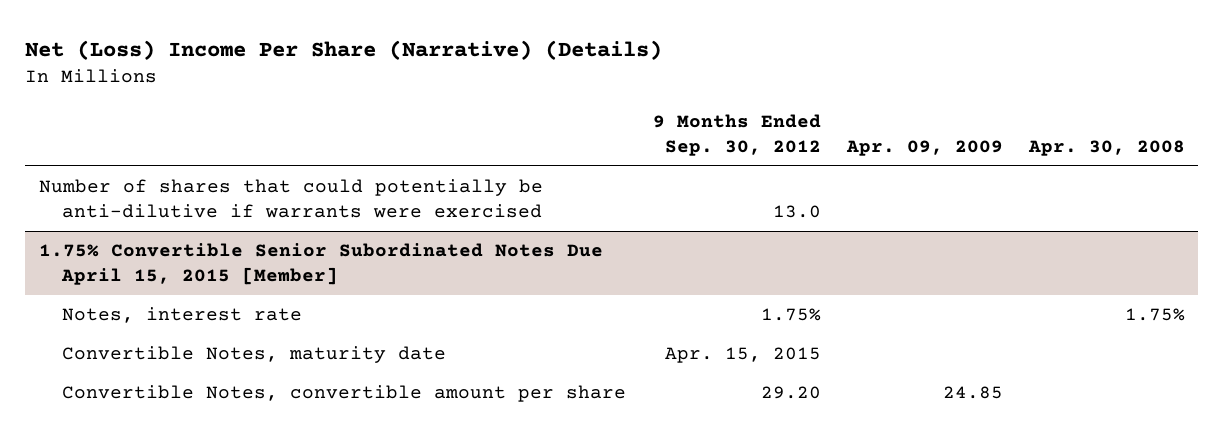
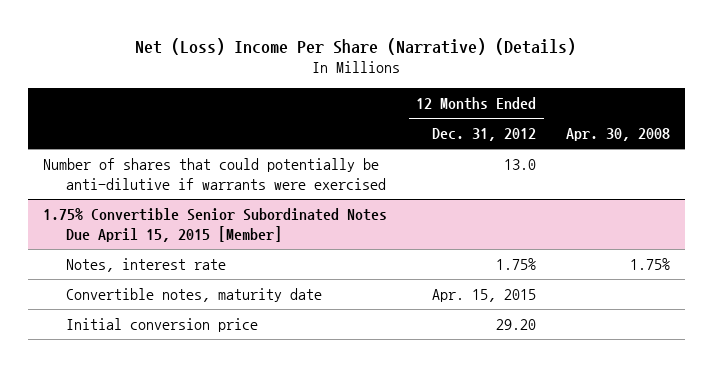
- | 9 Months Ended Sep. 30, 2012 | Apr. 09, 2009 | Apr. 30, 2008
+ | 12 Months Ended Dec. 31, 2012 | Apr. 30, 2008
@ 1.75% Convertible Senior Subordinated Notes Due April 15, 2015 [Member]
- Convertible Notes, maturity date | Apr. 15, 2015 | |
- Convertible Notes, convertible amount per share | 29.20 | 24.85 |
+ Convertible notes, maturity date | Apr. 15, 2015 |
+ Initial conversion price | 29.20 |

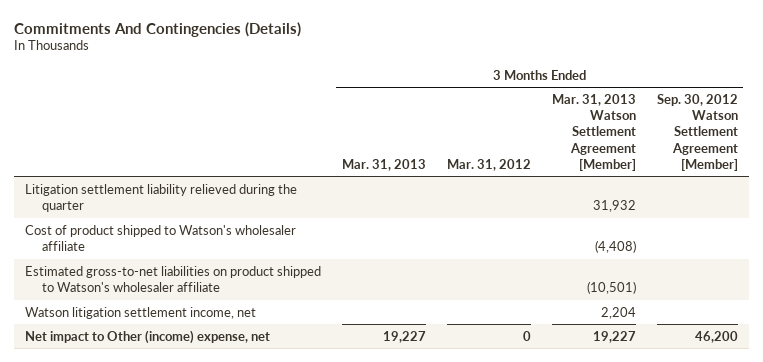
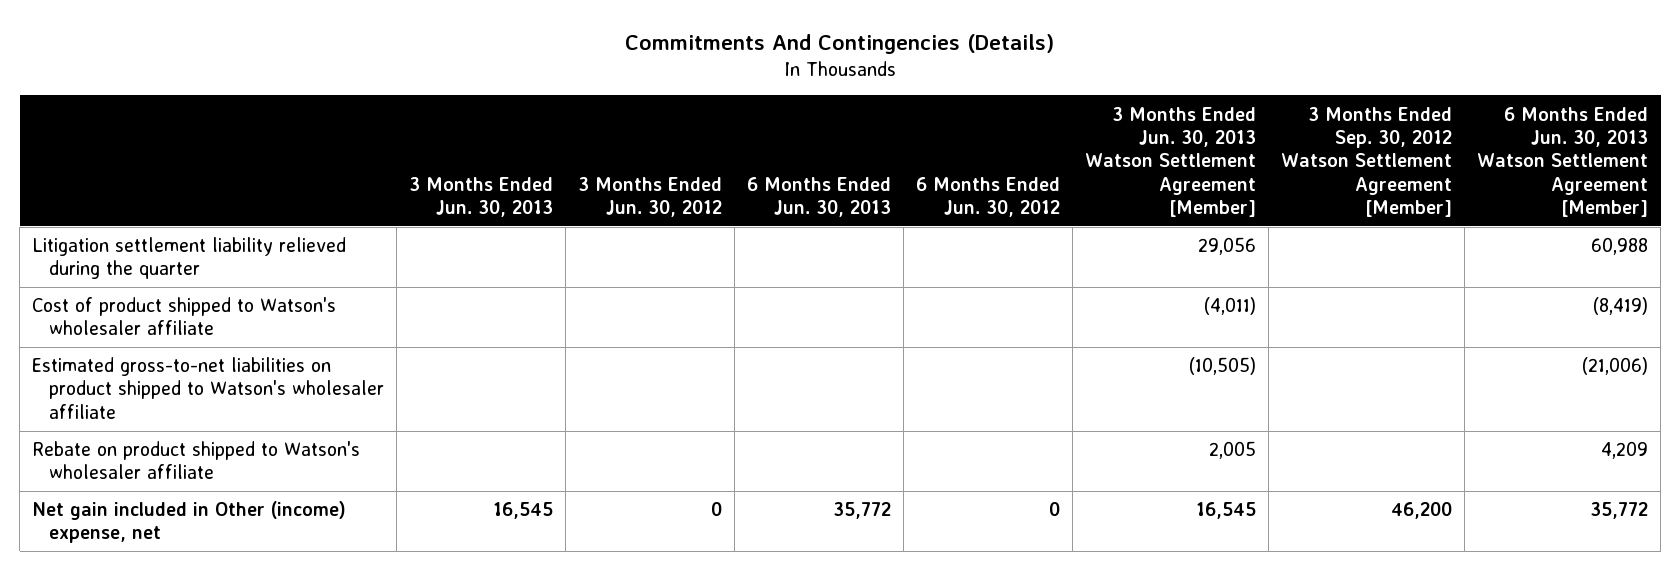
- | 3 Months Ended Mar. 31, 2013 | 3 Months Ended Mar. 31, 2012 | 3 Months Ended Mar. 31, 2013 Watson Settlement Agreement [Member] | 3 Months Ended Sep. 30, 2012 Watson Settlement Agreement [Member]
+ | 3 Months Ended Jun. 30, 2013 | 3 Months Ended Jun. 30, 2012 | 6 Months Ended Jun. 30, 2013 | 6 Months Ended Jun. 30, 2012 | 3 Months Ended Jun. 30, 2013 Watson Settlement Agreement [Member] | 3 Months Ended Sep. 30, 2012 Watson Settlement Agreement [Member] | 6 Months Ended Jun. 30, 2013 Watson Settlement Agreement [Member]
- Watson litigation settlement income, net | | | 2,204 |
- Net impact to Other (income) expense, net | 19,227 | 0 | 19,227 | 46,200
+ Rebate on product shipped to Watson's wholesaler affiliate | | | | | 2,005 | | 4,209
+ Net gain included in Other (income) expense, net | 16,545 | 0 | 35,772 | 0 | 16,545 | 46,200 | 35,772

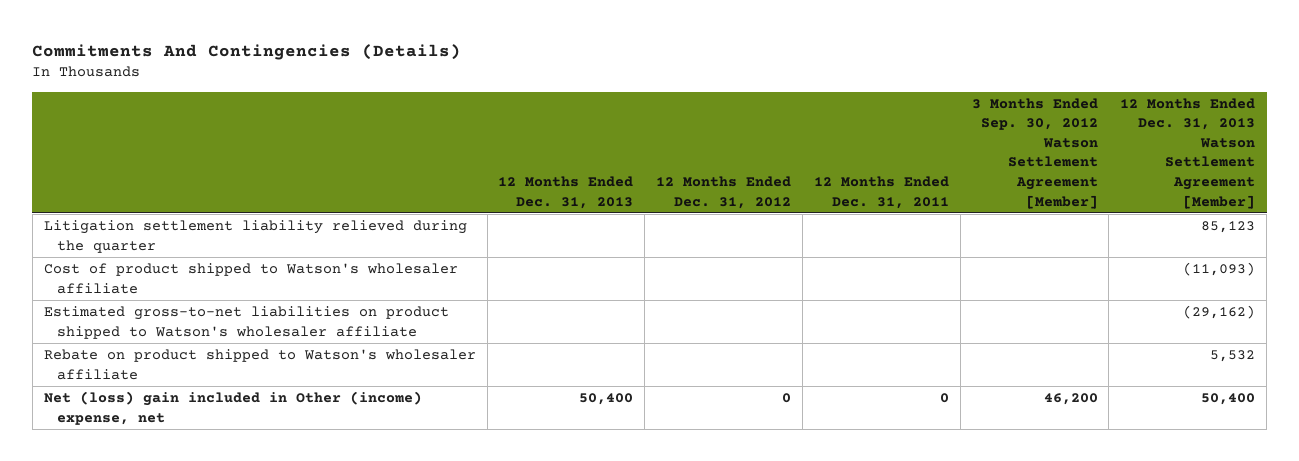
- | 3 Months Ended Jun. 30, 2013 | 3 Months Ended Jun. 30, 2012 | 6 Months Ended Jun. 30, 2013 | 6 Months Ended Jun. 30, 2012 | 3 Months Ended Jun. 30, 2013 Watson Settlement Agreement [Member] | 3 Months Ended Sep. 30, 2012 Watson Settlement Agreement [Member] | 6 Months Ended Jun. 30, 2013 Watson Settlement Agreement [Member]
+ | 12 Months Ended Dec. 31, 2013 | 12 Months Ended Dec. 31, 2012 | 12 Months Ended Dec. 31, 2011 | 3 Months Ended Sep. 30, 2012 Watson Settlement Agreement [Member] | 12 Months Ended Dec. 31, 2013 Watson Settlement Agreement [Member]
- Net gain included in Other (income) expense, net | 16,545 | 0 | 35,772 | 0 | 16,545 | 46,200 | 35,772
+ Net (loss) gain included in Other (income) expense, net | 50,400 | 0 | 0 | 46,200 | 50,400

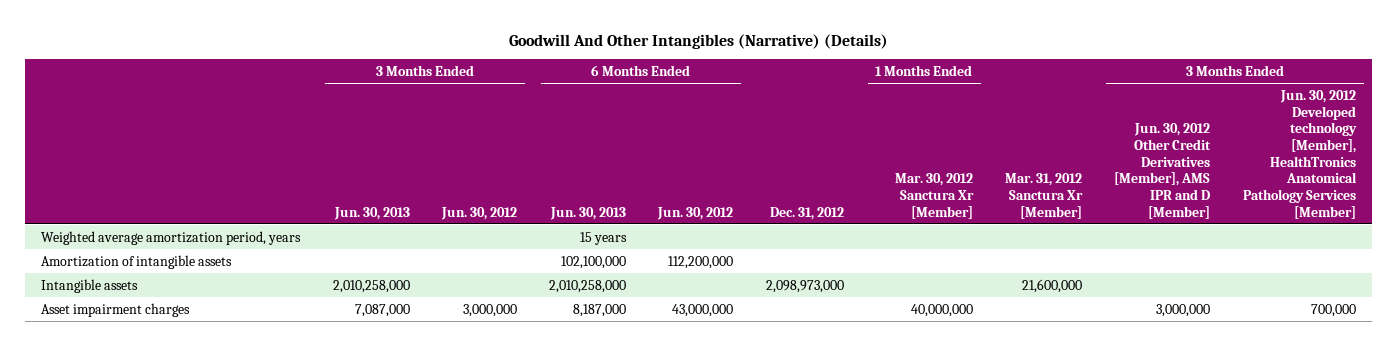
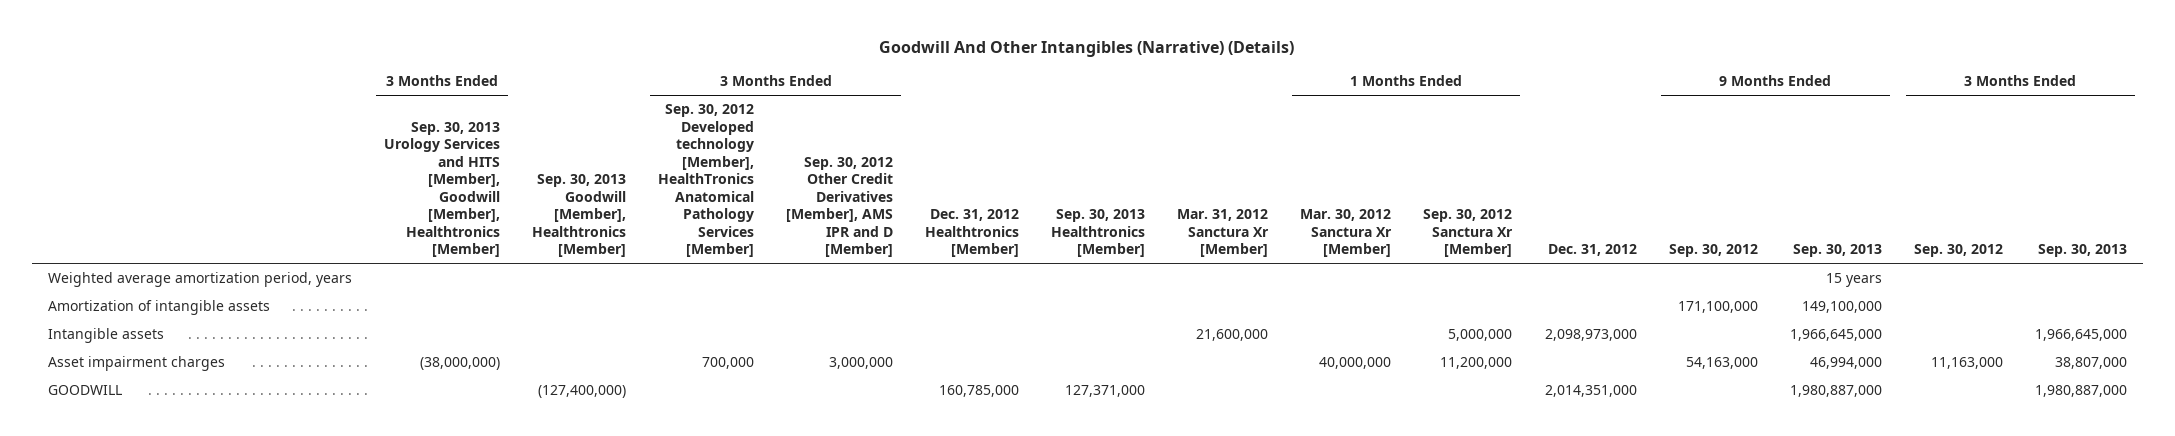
- | 3 Months Ended Jun. 30, 2013 | 3 Months Ended Jun. 30, 2012 | 6 Months Ended Jun. 30, 2013 | 6 Months Ended Jun. 30, 2012 | Dec. 31, 2012 | 1 Months Ended Mar. 30, 2012 Sanctura Xr [Member] | Mar. 31, 2012 Sanctura Xr [Member] | 3 Months Ended Jun. 30, 2012 Other Credit Derivatives [Member], AMS IPR and D [Member] | 3 Months Ended Jun. 30, 2012 Developed technology [Member], HealthTronics Anatomical Pathology Services [Member]
+ | 3 Months Ended Sep. 30, 2013 Urology Services and HITS [Member], Goodwill [Member], Healthtronics [Member] | Sep. 30, 2013 Goodwill [Member], Healthtronics [Member] | 3 Months Ended Sep. 30, 2012 Developed technology [Member], HealthTronics Anatomical Pathology Services [Member] | 3 Months Ended Sep. 30, 2012 Other Credit Derivatives [Member], AMS IPR and D [Member] | Dec. 31, 2012 Healthtronics [Member] | Sep. 30, 2013 Healthtronics [Member] | Mar. 31, 2012 Sanctura Xr [Member] | 1 Months Ended Mar. 30, 2012 Sanctura Xr [Member] | 1 Months Ended Sep. 30, 2012 Sanctura Xr [Member] | Dec. 31, 2012 | 9 Months Ended Sep. 30, 2012 | 9 Months Ended Sep. 30, 2013 | 3 Months Ended Sep. 30, 2012 | 3 Months Ended Sep. 30, 2013
+ GOODWILL | | (127,400,000) | | | 160,785,000 | 127,371,000 | | | | 2,014,351,000 | | 1,980,887,000 | | 1,980,887,000

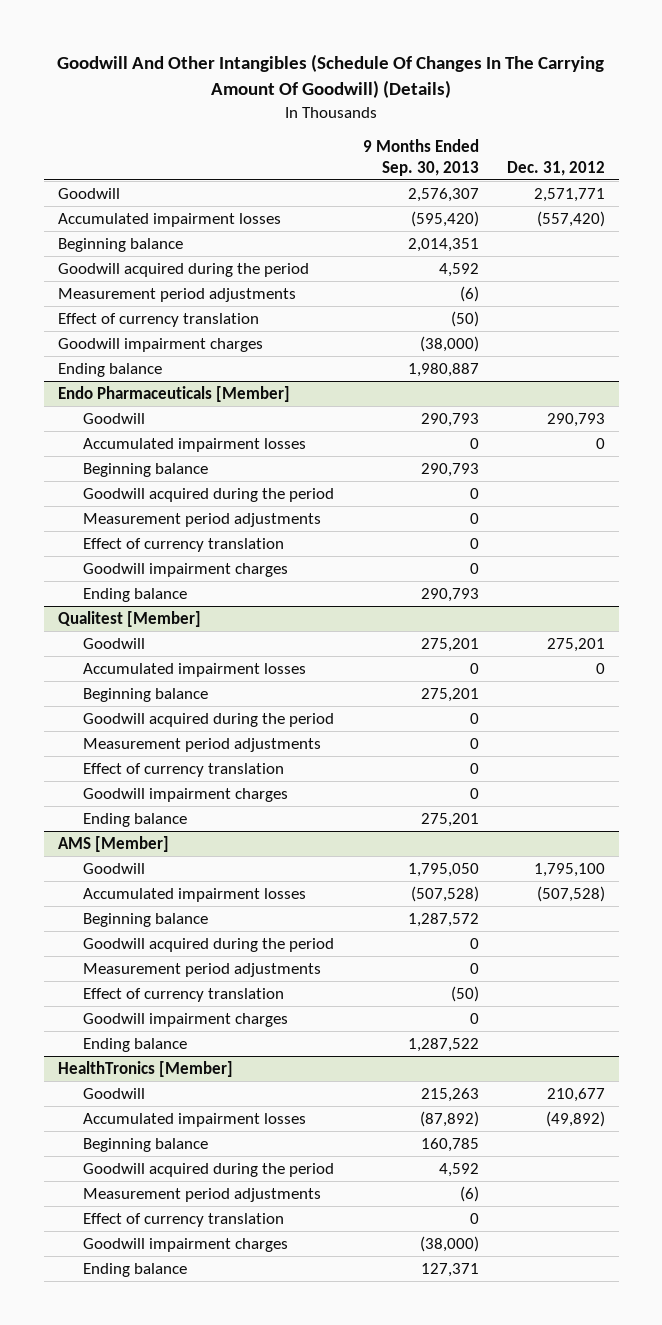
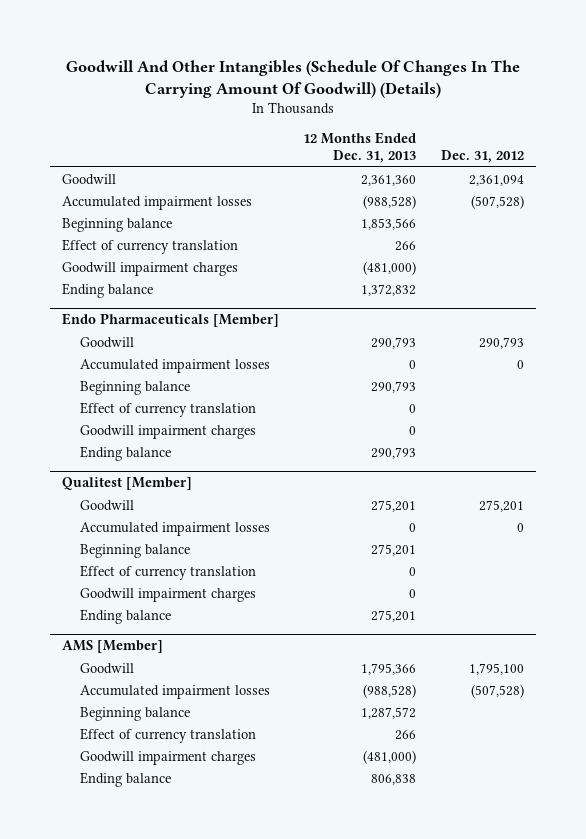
- | 9 Months Ended Sep. 30, 2013 | Dec. 31, 2012
+ | 12 Months Ended Dec. 31, 2013 | Dec. 31, 2012
- Goodwill | 2,576,307 | 2,571,771
- Accumulated impairment losses | (595,420) | (557,420)
+ Goodwill | 2,361,360 | 2,361,094
+ Accumulated impairment losses | (988,528) | (507,528)
- Goodwill acquired during the period | 4,592 |
- Measurement period adjustments | (6) |
@ Endo Pharmaceuticals [Member]
- Goodwill acquired during the period | 0 |
- Measurement period adjustments | 0 |
@ Qualitest [Member]
- Goodwill acquired during the period | 0 |
- Measurement period adjustments | 0 |
@ AMS [Member]
- Goodwill acquired during the period | 0 |
- Measurement period adjustments | 0 |
- HealthTronics [Member]
- Goodwill | 215,263 | 210,677
- Accumulated impairment losses | (87,892) | (49,892)
- Beginning balance | 160,785 |
- Goodwill acquired during the period | 4,592 |
- Measurement period adjustments | (6) |
- Effect of currency translation | 0 |
- Goodwill impairment charges | (38,000) |
- Ending balance | 127,371 |

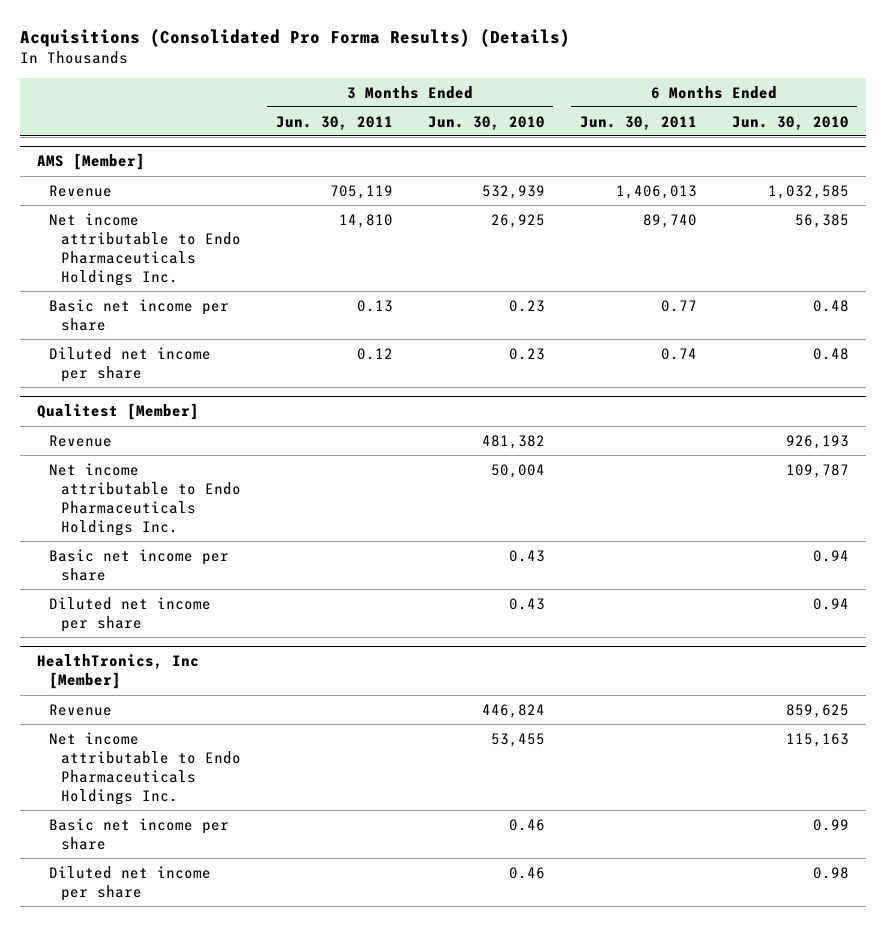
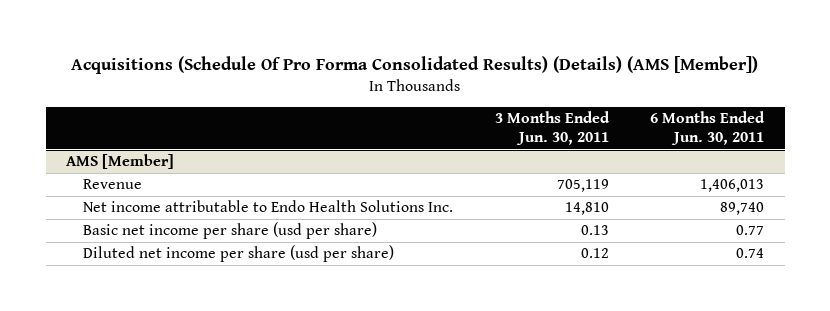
- Acquisitions (Consolidated Pro Forma Results) (Details)
+ Acquisitions (Schedule Of Pro Forma Consolidated Results) (Details) (AMS [Member])
- | 3 Months Ended Jun. 30, 2011 | 3 Months Ended Jun. 30, 2010 | 6 Months Ended Jun. 30, 2011 | 6 Months Ended Jun. 30, 2010
+ | 3 Months Ended Jun. 30, 2011 | 6 Months Ended Jun. 30, 2011
@ AMS [Member]
- Net income attributable to Endo Pharmaceuticals Holdings Inc. | 14,810 | 26,925 | 89,740 | 56,385
- Basic net income per share | 0.13 | 0.23 | 0.77 | 0.48
- Diluted net income per share | 0.12 | 0.23 | 0.74 | 0.48
- Qualitest [Member]
- Revenue | | 481,382 | | 926,193
- Net income attributable to Endo Pharmaceuticals Holdings Inc. | | 50,004 | | 109,787
- Basic net income per share | | 0.43 | | 0.94
- Diluted net income per share | | 0.43 | | 0.94
- HealthTronics, Inc [Member]
- Revenue | | 446,824 | | 859,625
- Net income attributable to Endo Pharmaceuticals Holdings Inc. | | 53,455 | | 115,163
- Basic net income per share | | 0.46 | | 0.99
- Diluted net income per share | | 0.46 | | 0.98
@ AMS [Member]
+ Net income attributable to Endo Health Solutions Inc. | 14,810 | 89,740
+ Basic net income per share (usd per share) | 0.13 | 0.77
+ Diluted net income per share (usd per share) | 0.12 | 0.74

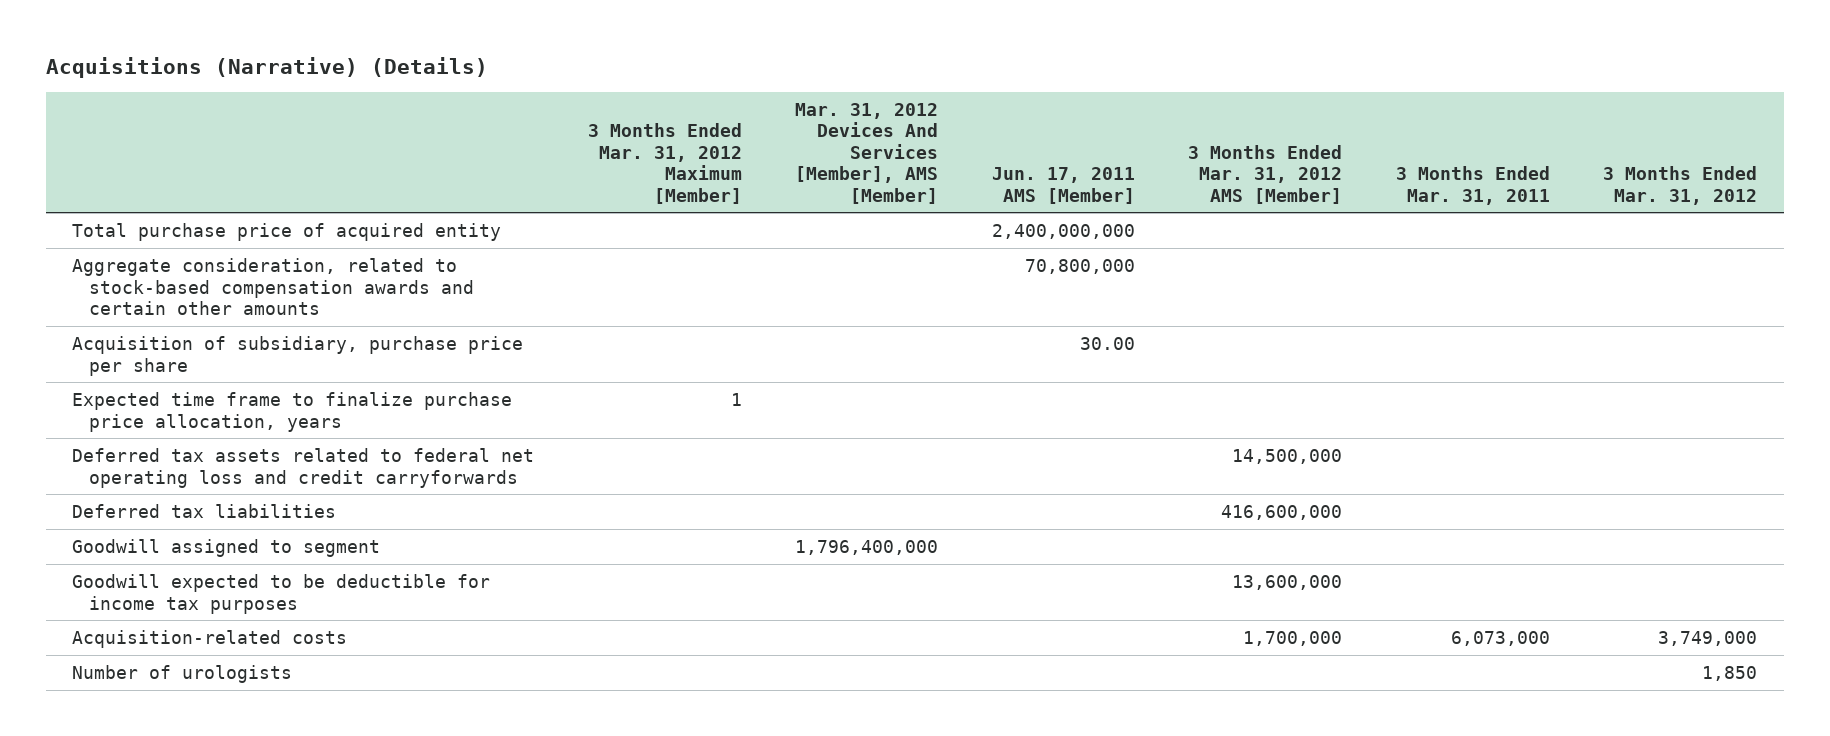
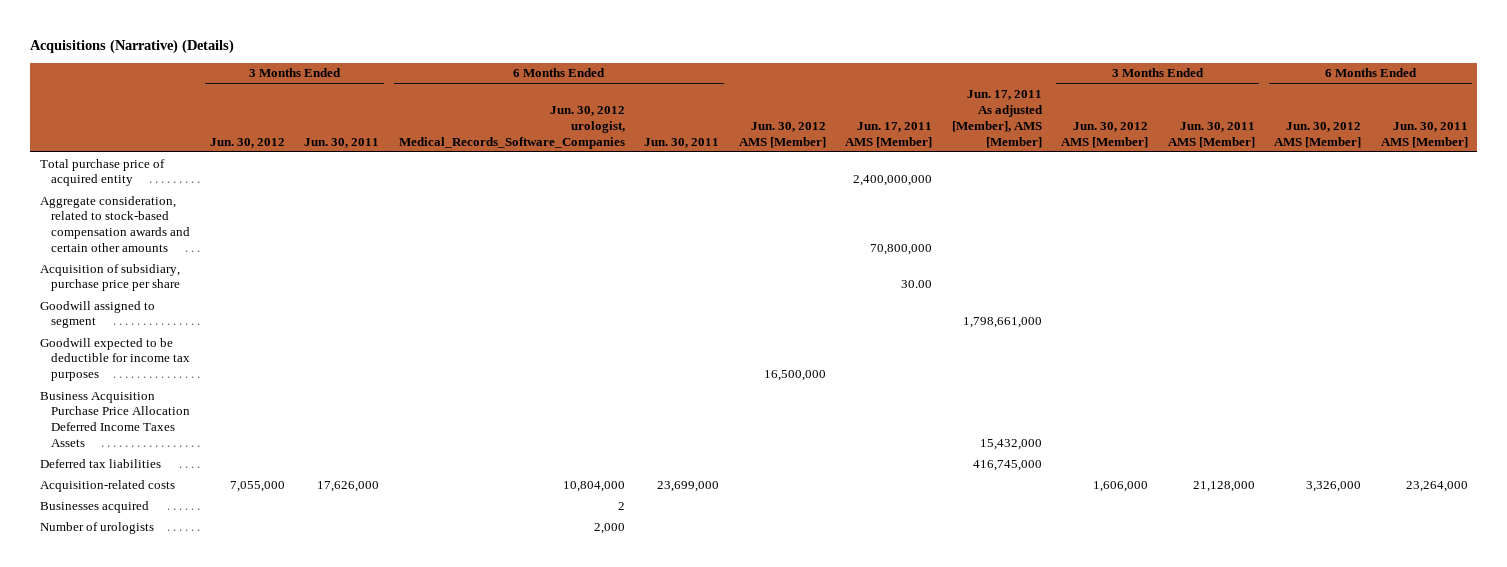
- | 3 Months Ended Mar. 31, 2012 Maximum [Member] | Mar. 31, 2012 Devices And Services [Member], AMS [Member] | Jun. 17, 2011 AMS [Member] | 3 Months Ended Mar. 31, 2012 AMS [Member] | 3 Months Ended Mar. 31, 2011 | 3 Months Ended Mar. 31, 2012
+ | 3 Months Ended Jun. 30, 2012 | 3 Months Ended Jun. 30, 2011 | 6 Months Ended Jun. 30, 2012 urologist, Medical_Records_Software_Companies | 6 Months Ended Jun. 30, 2011 | Jun. 30, 2012 AMS [Member] | Jun. 17, 2011 AMS [Member] | Jun. 17, 2011 As adjusted [Member], AMS [Member] | 3 Months Ended Jun. 30, 2012 AMS [Member] | 3 Months Ended Jun. 30, 2011 AMS [Member] | 6 Months Ended Jun. 30, 2012 AMS [Member] | 6 Months Ended Jun. 30, 2011 AMS [Member]
- Expected time frame to finalize purchase price allocation, years | 1 | | | | |
- Deferred tax assets related to federal net operating loss and credit carryforwards | | | | 14,500,000 | |
+ Business Acquisition Purchase Price Allocation Deferred Income Taxes Assets | | | | | | | 15,432,000 | | | |
moved down: Deferred tax liabilities | | | | | | | 416,745,000 | | | |
+ Businesses acquired | | | 2 | | | | | | | |

